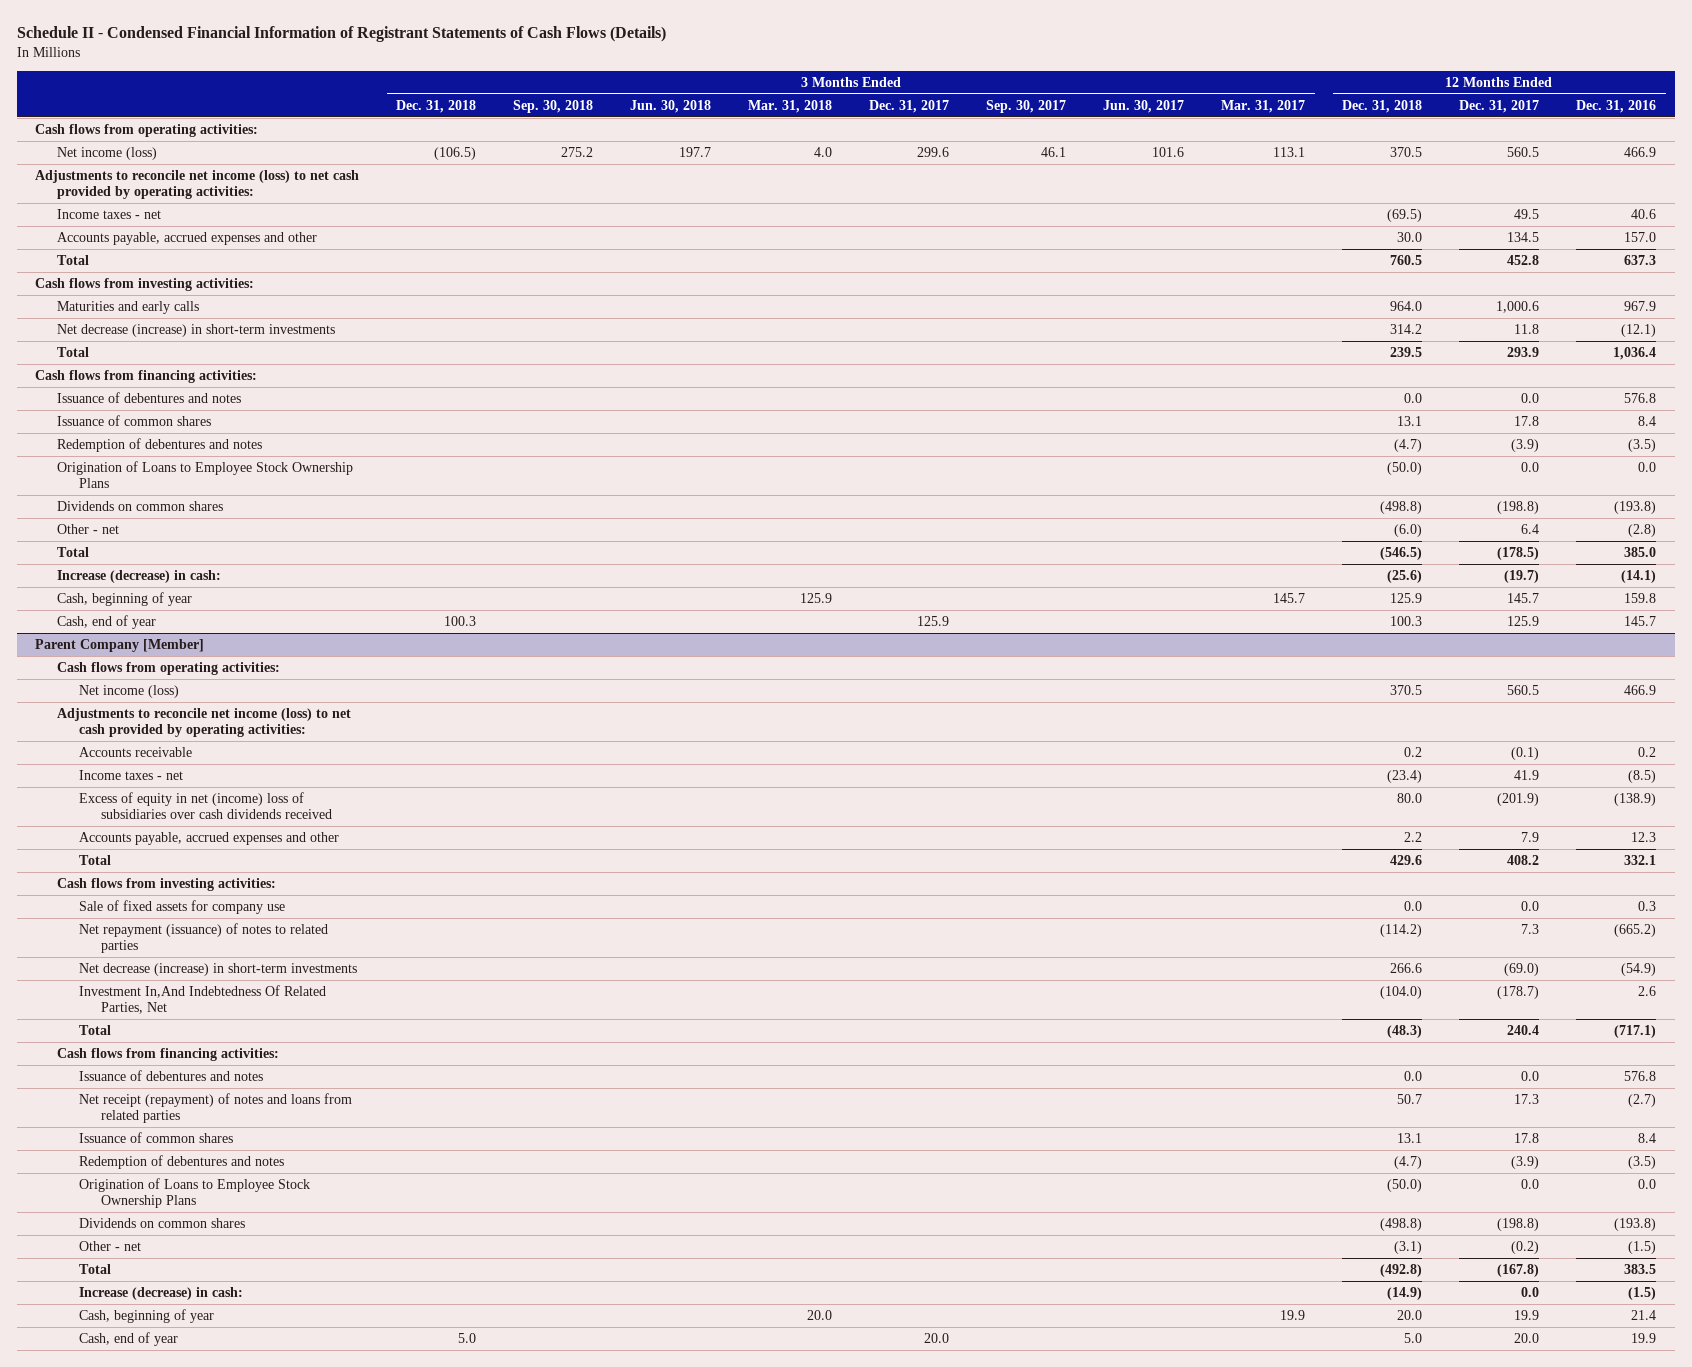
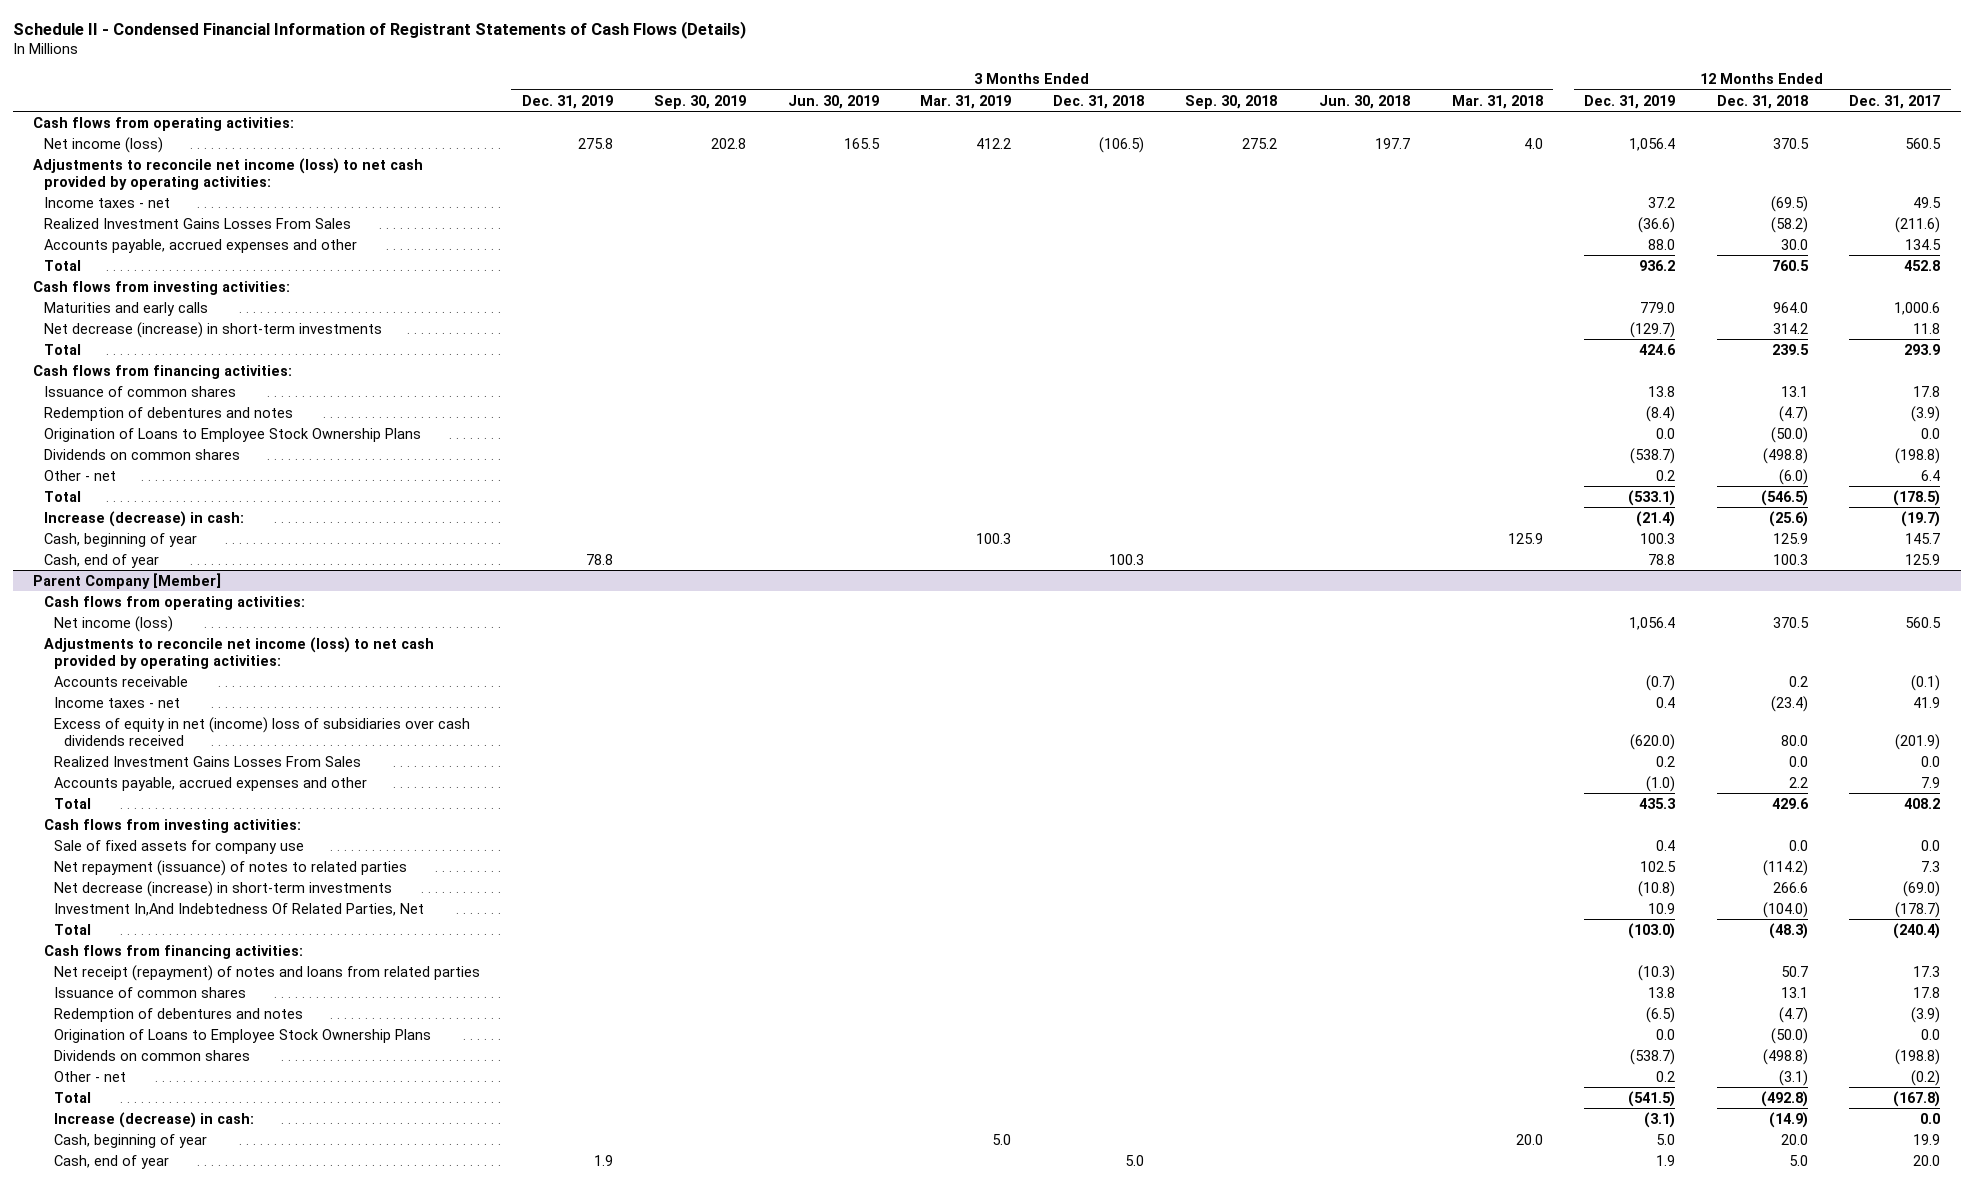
- | 3 Months Ended Dec. 31, 2018 | 3 Months Ended Sep. 30, 2018 | 3 Months Ended Jun. 30, 2018 | 3 Months Ended Mar. 31, 2018 | 3 Months Ended Dec. 31, 2017 | 3 Months Ended Sep. 30, 2017 | 3 Months Ended Jun. 30, 2017 | 3 Months Ended Mar. 31, 2017 | 12 Months Ended Dec. 31, 2018 | 12 Months Ended Dec. 31, 2017 | 12 Months Ended Dec. 31, 2016
+ | 3 Months Ended Dec. 31, 2019 | 3 Months Ended Sep. 30, 2019 | 3 Months Ended Jun. 30, 2019 | 3 Months Ended Mar. 31, 2019 | 3 Months Ended Dec. 31, 2018 | 3 Months Ended Sep. 30, 2018 | 3 Months Ended Jun. 30, 2018 | 3 Months Ended Mar. 31, 2018 | 12 Months Ended Dec. 31, 2019 | 12 Months Ended Dec. 31, 2018 | 12 Months Ended Dec. 31, 2017
+ Realized Investment Gains Losses From Sales | | | | | | | | | (36.6) | (58.2) | (211.6)
- Issuance of debentures and notes | | | | | | | | | 0.0 | 0.0 | 576.8
@ Parent Company [Member]
+ Realized Investment Gains Losses From Sales | | | | | | | | | 0.2 | 0.0 | 0.0
- Total | | | | | | | | | (48.3) | 240.4 | (717.1)
+ Total | | | | | | | | | (103.0) | (48.3) | (240.4)
- Issuance of debentures and notes | | | | | | | | | 0.0 | 0.0 | 576.8

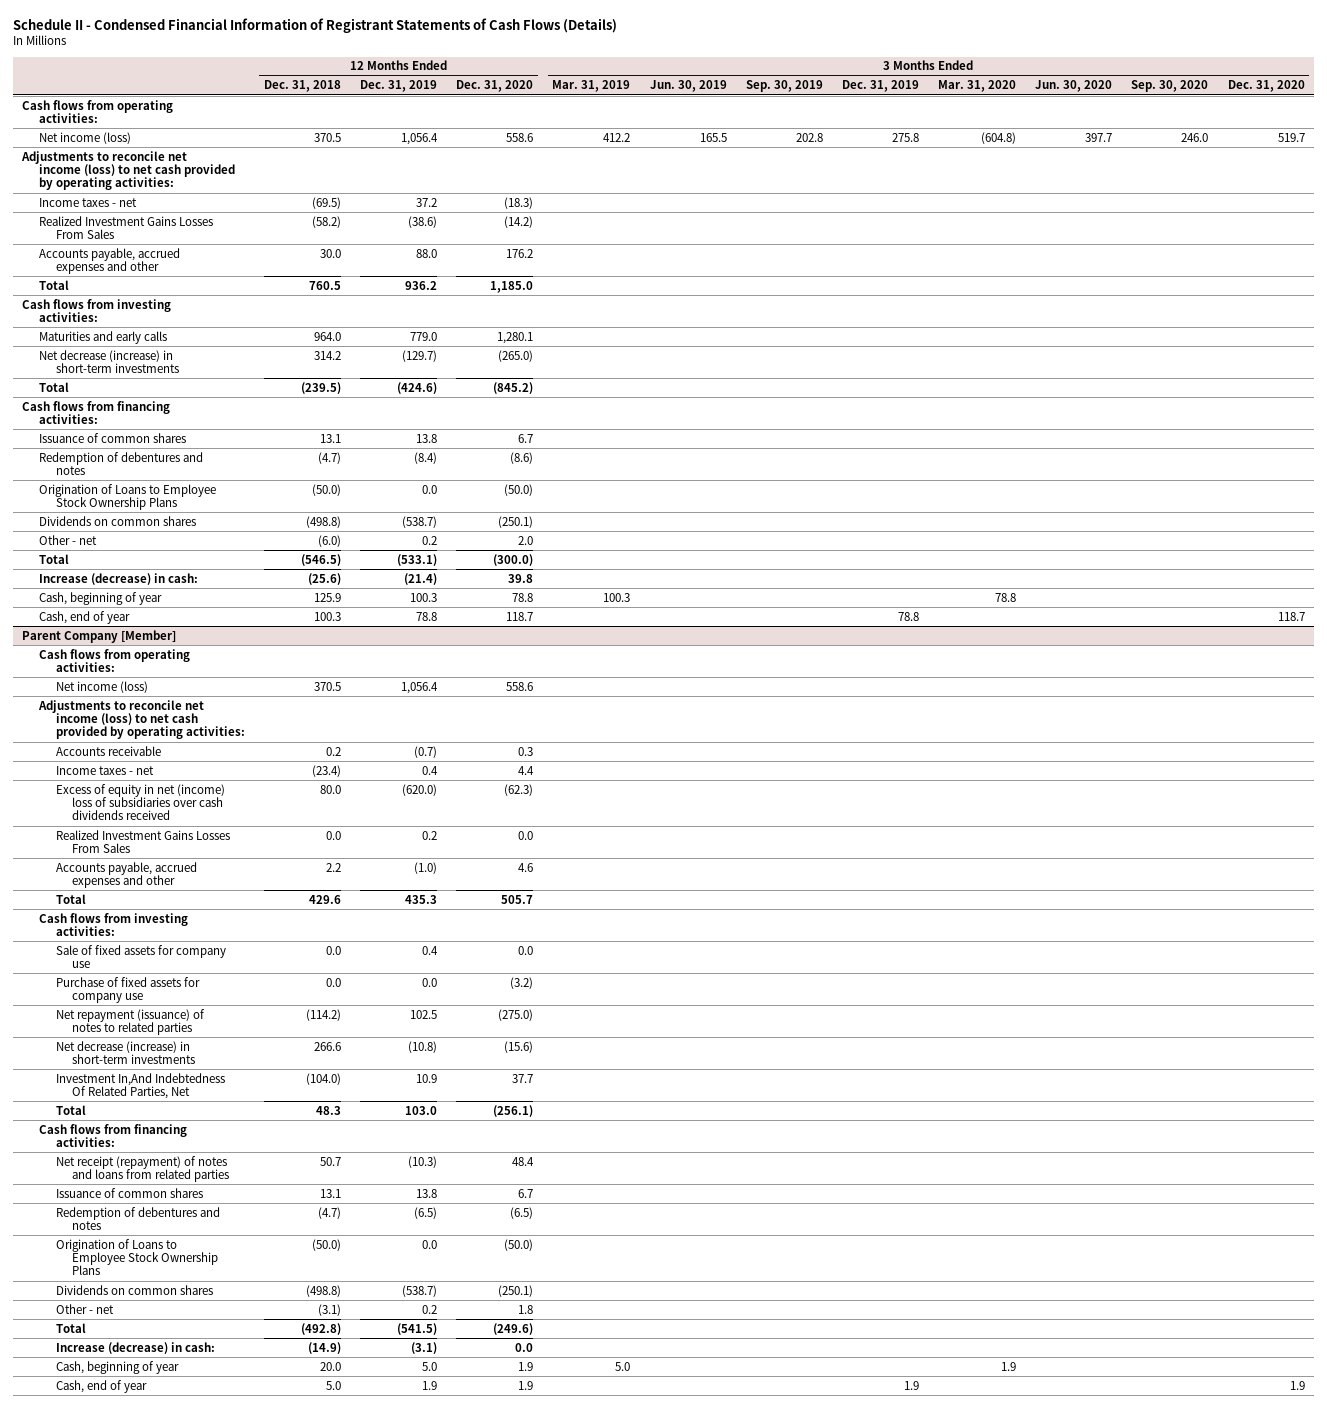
- | 3 Months Ended Dec. 31, 2019 | 3 Months Ended Sep. 30, 2019 | 3 Months Ended Jun. 30, 2019 | 3 Months Ended Mar. 31, 2019 | 3 Months Ended Dec. 31, 2018 | 3 Months Ended Sep. 30, 2018 | 3 Months Ended Jun. 30, 2018 | 3 Months Ended Mar. 31, 2018 | 12 Months Ended Dec. 31, 2019 | 12 Months Ended Dec. 31, 2018 | 12 Months Ended Dec. 31, 2017
+ | 12 Months Ended Dec. 31, 2018 | 12 Months Ended Dec. 31, 2019 | 12 Months Ended Dec. 31, 2020 | 3 Months Ended Mar. 31, 2019 | 3 Months Ended Jun. 30, 2019 | 3 Months Ended Sep. 30, 2019 | 3 Months Ended Dec. 31, 2019 | 3 Months Ended Mar. 31, 2020 | 3 Months Ended Jun. 30, 2020 | 3 Months Ended Sep. 30, 2020 | 3 Months Ended Dec. 31, 2020
- Realized Investment Gains Losses From Sales | | | | | | | | | (36.6) | (58.2) | (211.6)
+ Realized Investment Gains Losses From Sales | (58.2) | (38.6) | (14.2) | | | | | | | |
- Total | | | | | | | | | 424.6 | 239.5 | 293.9
+ Total | (239.5) | (424.6) | (845.2) | | | | | | | |
@ Parent Company [Member]
+ Purchase of fixed assets for company use | 0.0 | 0.0 | (3.2) | | | | | | | |
- Total | | | | | | | | | (103.0) | (48.3) | (240.4)
+ Total | 48.3 | 103.0 | (256.1) | | | | | | | |

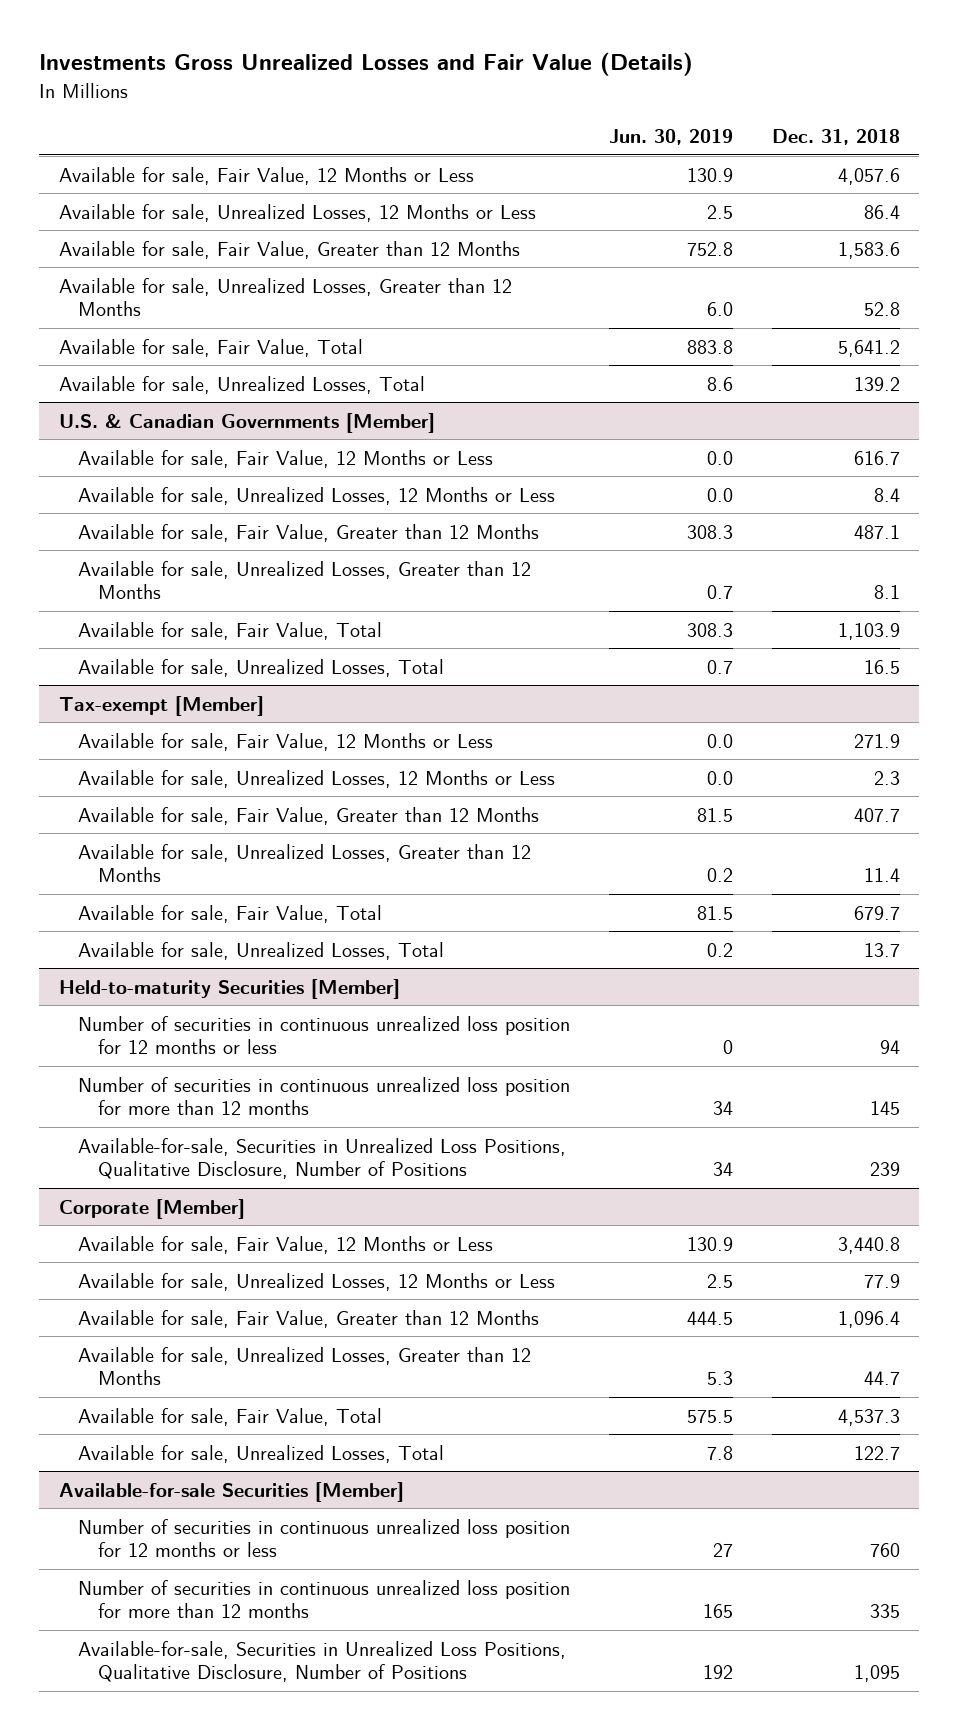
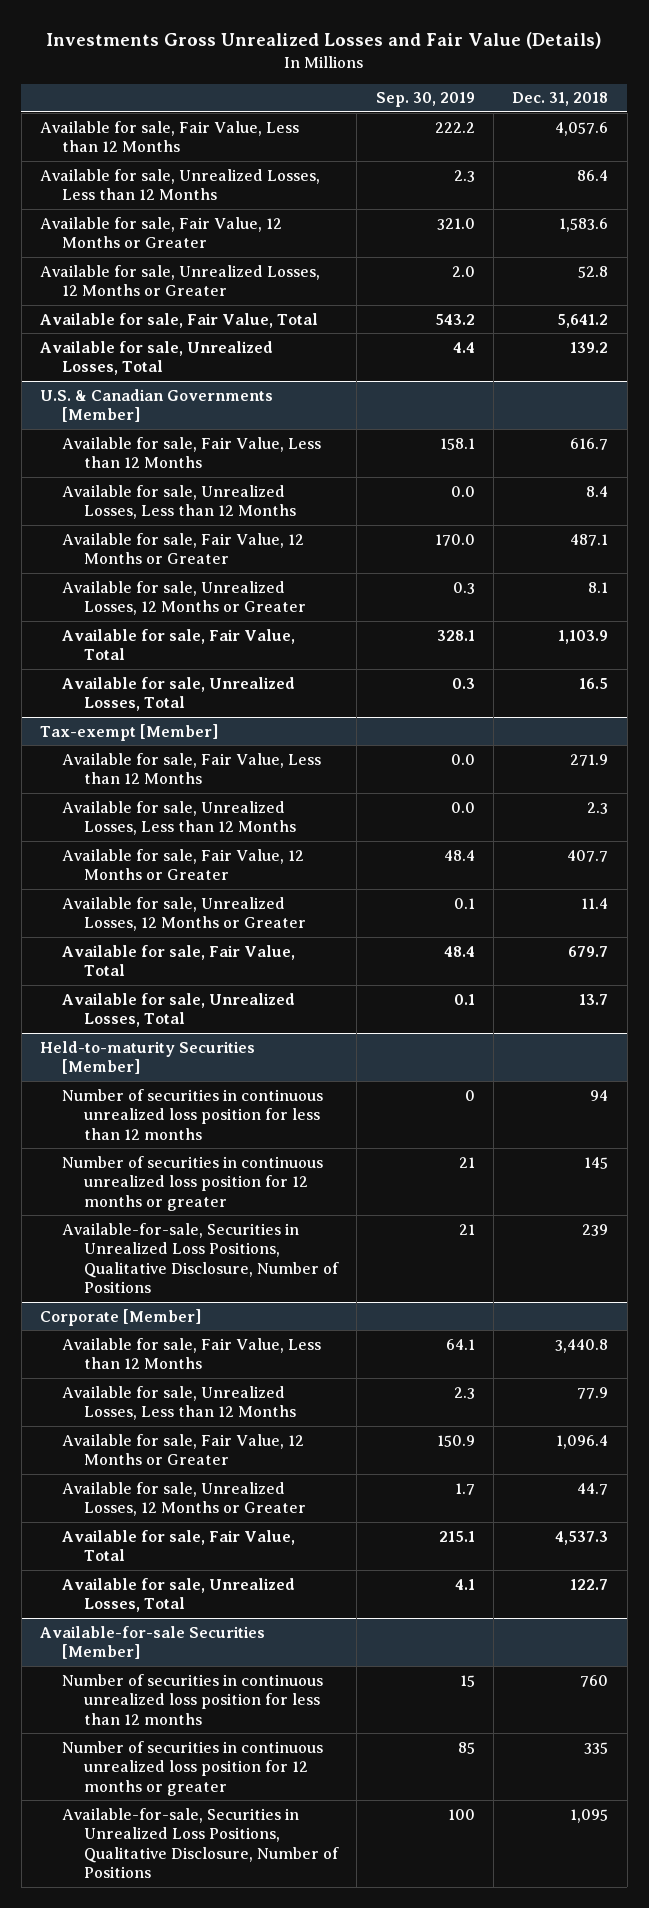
- | Jun. 30, 2019 | Dec. 31, 2018
+ | Sep. 30, 2019 | Dec. 31, 2018
- Available for sale, Fair Value, 12 Months or Less | 130.9 | 4,057.6
- Available for sale, Unrealized Losses, 12 Months or Less | 2.5 | 86.4
- Available for sale, Fair Value, Greater than 12 Months | 752.8 | 1,583.6
- Available for sale, Unrealized Losses, Greater than 12 Months | 6.0 | 52.8
+ Available for sale, Fair Value, Less than 12 Months | 222.2 | 4,057.6
+ Available for sale, Unrealized Losses, Less than 12 Months | 2.3 | 86.4
+ Available for sale, Fair Value, 12 Months or Greater | 321.0 | 1,583.6
+ Available for sale, Unrealized Losses, 12 Months or Greater | 2.0 | 52.8
@ U.S. & Canadian Governments [Member]
- Available for sale, Fair Value, 12 Months or Less | 0.0 | 616.7
- Available for sale, Unrealized Losses, 12 Months or Less | 0.0 | 8.4
- Available for sale, Fair Value, Greater than 12 Months | 308.3 | 487.1
- Available for sale, Unrealized Losses, Greater than 12 Months | 0.7 | 8.1
+ Available for sale, Fair Value, Less than 12 Months | 158.1 | 616.7
+ Available for sale, Unrealized Losses, Less than 12 Months | 0.0 | 8.4
+ Available for sale, Fair Value, 12 Months or Greater | 170.0 | 487.1
+ Available for sale, Unrealized Losses, 12 Months or Greater | 0.3 | 8.1
@ Tax-exempt [Member]
- Available for sale, Fair Value, 12 Months or Less | 0.0 | 271.9
- Available for sale, Unrealized Losses, 12 Months or Less | 0.0 | 2.3
- Available for sale, Fair Value, Greater than 12 Months | 81.5 | 407.7
- Available for sale, Unrealized Losses, Greater than 12 Months | 0.2 | 11.4
+ Available for sale, Fair Value, Less than 12 Months | 0.0 | 271.9
+ Available for sale, Unrealized Losses, Less than 12 Months | 0.0 | 2.3
+ Available for sale, Fair Value, 12 Months or Greater | 48.4 | 407.7
+ Available for sale, Unrealized Losses, 12 Months or Greater | 0.1 | 11.4
@ Held-to-maturity Securities [Member]
- Number of securities in continuous unrealized loss position for 12 months or less | 0 | 94
- Number of securities in continuous unrealized loss position for more than 12 months | 34 | 145
+ Number of securities in continuous unrealized loss position for less than 12 months | 0 | 94
+ Number of securities in continuous unrealized loss position for 12 months or greater | 21 | 145
@ Corporate [Member]
- Available for sale, Fair Value, 12 Months or Less | 130.9 | 3,440.8
- Available for sale, Unrealized Losses, 12 Months or Less | 2.5 | 77.9
- Available for sale, Fair Value, Greater than 12 Months | 444.5 | 1,096.4
- Available for sale, Unrealized Losses, Greater than 12 Months | 5.3 | 44.7
+ Available for sale, Fair Value, Less than 12 Months | 64.1 | 3,440.8
+ Available for sale, Unrealized Losses, Less than 12 Months | 2.3 | 77.9
+ Available for sale, Fair Value, 12 Months or Greater | 150.9 | 1,096.4
+ Available for sale, Unrealized Losses, 12 Months or Greater | 1.7 | 44.7
@ Available-for-sale Securities [Member]
- Number of securities in continuous unrealized loss position for 12 months or less | 27 | 760
- Number of securities in continuous unrealized loss position for more than 12 months | 165 | 335
+ Number of securities in continuous unrealized loss position for less than 12 months | 15 | 760
+ Number of securities in continuous unrealized loss position for 12 months or greater | 85 | 335

